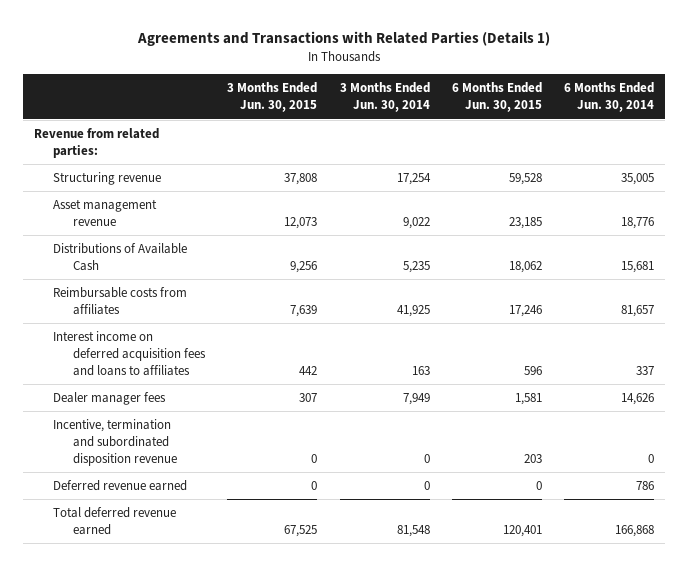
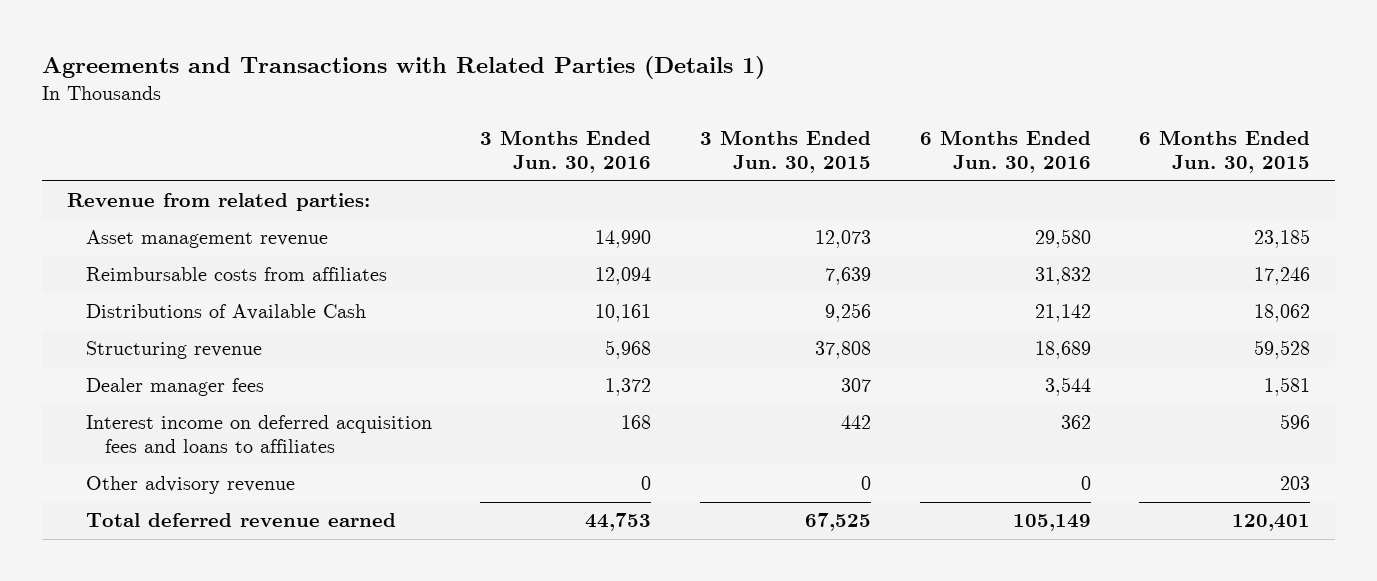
- | 3 Months Ended Jun. 30, 2015 | 3 Months Ended Jun. 30, 2014 | 6 Months Ended Jun. 30, 2015 | 6 Months Ended Jun. 30, 2014
+ | 3 Months Ended Jun. 30, 2016 | 3 Months Ended Jun. 30, 2015 | 6 Months Ended Jun. 30, 2016 | 6 Months Ended Jun. 30, 2015
moved down: Distributions of Available Cash | 10,161 | 9,256 | 21,142 | 18,062
moved down: Structuring revenue | 5,968 | 37,808 | 18,689 | 59,528
- Incentive, termination and subordinated disposition revenue | 0 | 0 | 203 | 0
- Deferred revenue earned | 0 | 0 | 0 | 786
moved down: Interest income on deferred acquisition fees and loans to affiliates | 168 | 442 | 362 | 596
+ Other advisory revenue | 0 | 0 | 0 | 203

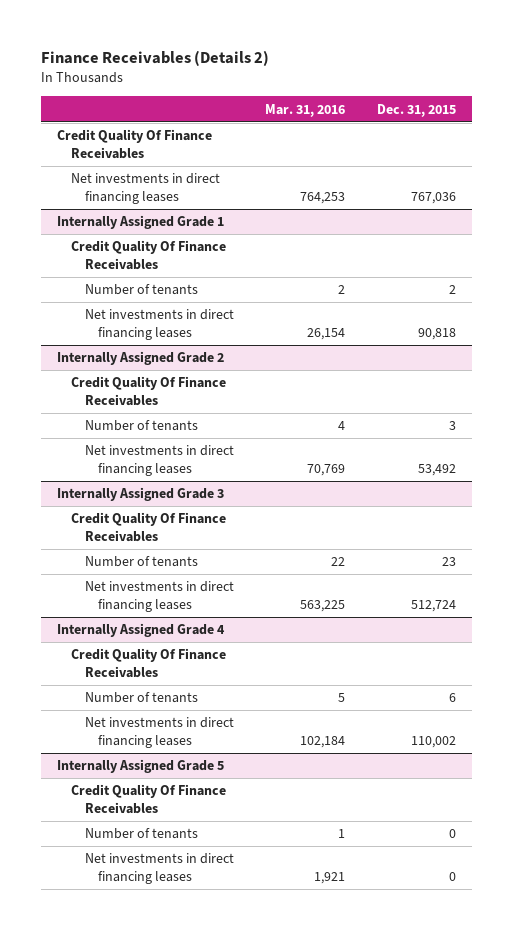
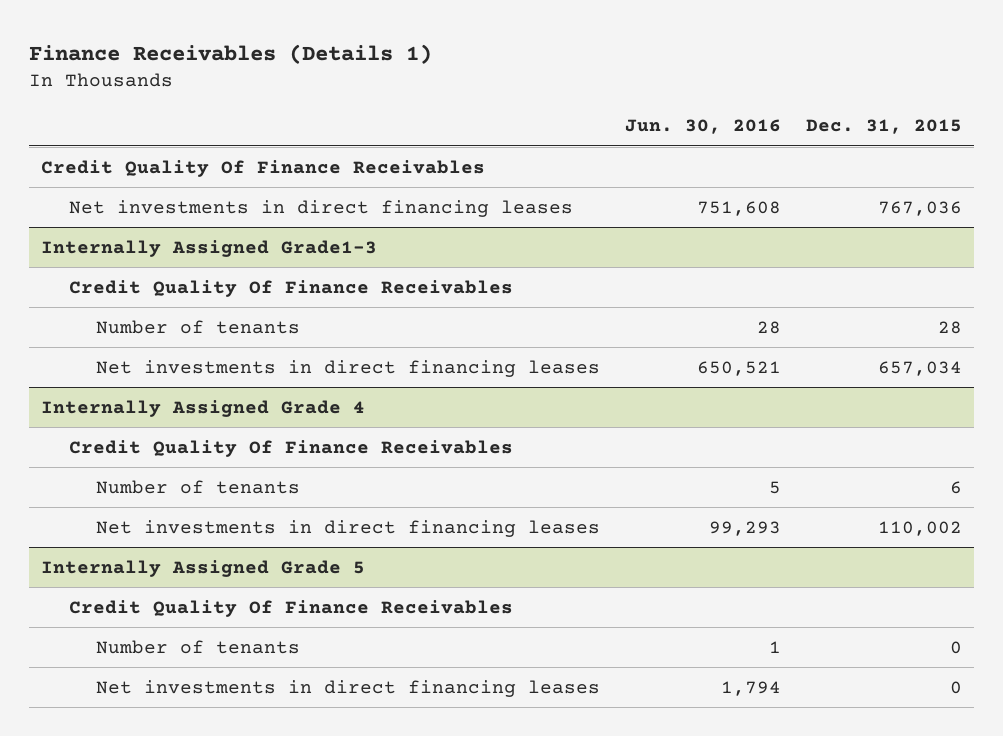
- Finance Receivables (Details 2)
+ Finance Receivables (Details 1)
- | Mar. 31, 2016 | Dec. 31, 2015
+ | Jun. 30, 2016 | Dec. 31, 2015
- Internally Assigned Grade 1
- Credit Quality Of Finance Receivables
- Number of tenants | 2 | 2
- Net investments in direct financing leases | 26,154 | 90,818
- Internally Assigned Grade 2
- Credit Quality Of Finance Receivables
- Number of tenants | 4 | 3
- Net investments in direct financing leases | 70,769 | 53,492
- Internally Assigned Grade 3
+ Internally Assigned Grade1-3
- Number of tenants | 22 | 23
- Net investments in direct financing leases | 563,225 | 512,724
+ Number of tenants | 28 | 28
+ Net investments in direct financing leases | 650,521 | 657,034

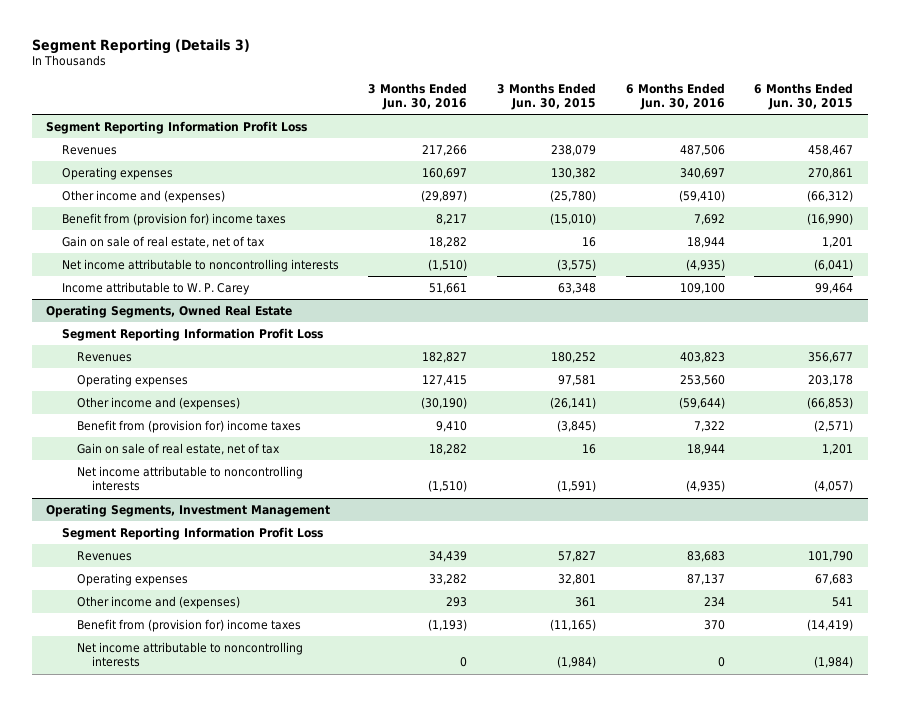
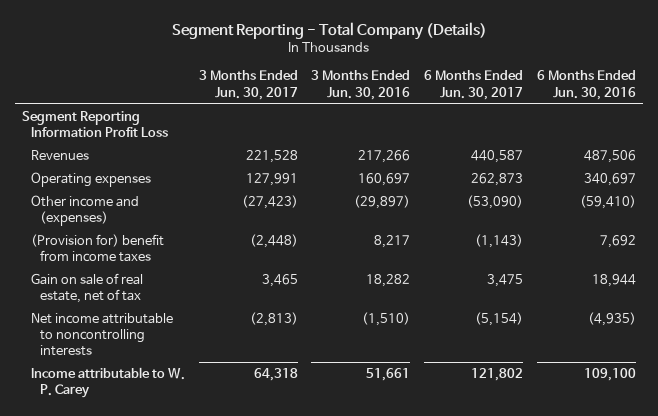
- Segment Reporting (Details 3)
+ Segment Reporting - Total Company (Details)
- | 3 Months Ended Jun. 30, 2016 | 3 Months Ended Jun. 30, 2015 | 6 Months Ended Jun. 30, 2016 | 6 Months Ended Jun. 30, 2015
+ | 3 Months Ended Jun. 30, 2017 | 3 Months Ended Jun. 30, 2016 | 6 Months Ended Jun. 30, 2017 | 6 Months Ended Jun. 30, 2016
- Benefit from (provision for) income taxes | 8,217 | (15,010) | 7,692 | (16,990)
+ (Provision for) benefit from income taxes | (2,448) | 8,217 | (1,143) | 7,692
- Operating Segments, Owned Real Estate
- Segment Reporting Information Profit Loss
- Revenues | 182,827 | 180,252 | 403,823 | 356,677
- Operating expenses | 127,415 | 97,581 | 253,560 | 203,178
- Other income and (expenses) | (30,190) | (26,141) | (59,644) | (66,853)
- Benefit from (provision for) income taxes | 9,410 | (3,845) | 7,322 | (2,571)
- Gain on sale of real estate, net of tax | 18,282 | 16 | 18,944 | 1,201
- Net income attributable to noncontrolling interests | (1,510) | (1,591) | (4,935) | (4,057)
- Operating Segments, Investment Management
- Segment Reporting Information Profit Loss
- Revenues | 34,439 | 57,827 | 83,683 | 101,790
- Operating expenses | 33,282 | 32,801 | 87,137 | 67,683
- Other income and (expenses) | 293 | 361 | 234 | 541
- Benefit from (provision for) income taxes | (1,193) | (11,165) | 370 | (14,419)
- Net income attributable to noncontrolling interests | 0 | (1,984) | 0 | (1,984)

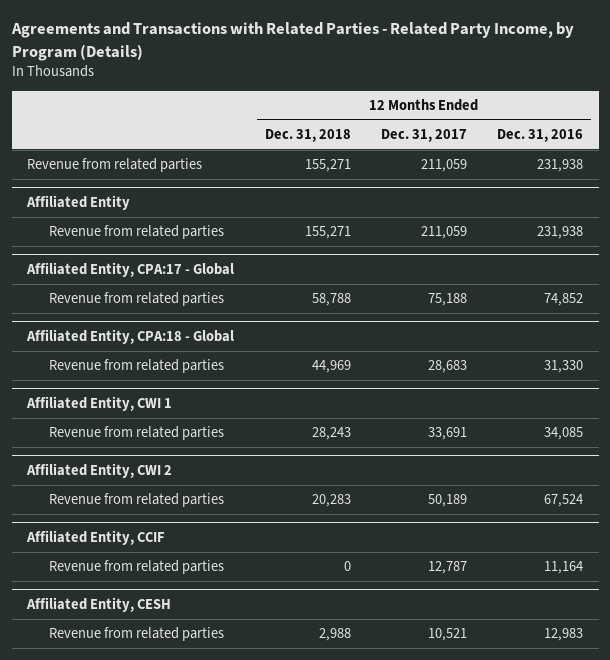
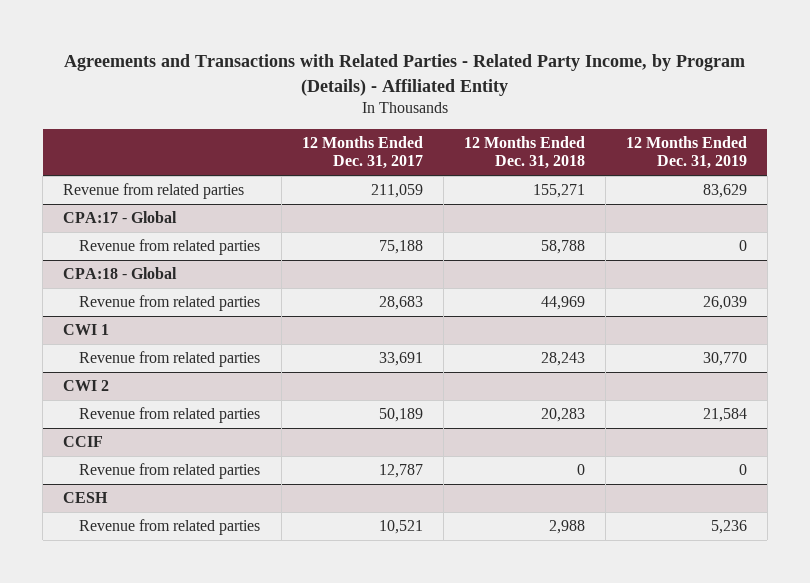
- Agreements and Transactions with Related Parties - Related Party Income, by Program (Details)
+ Agreements and Transactions with Related Parties - Related Party Income, by Program (Details) - Affiliated Entity
- | 12 Months Ended Dec. 31, 2018 | 12 Months Ended Dec. 31, 2017 | 12 Months Ended Dec. 31, 2016
+ | 12 Months Ended Dec. 31, 2017 | 12 Months Ended Dec. 31, 2018 | 12 Months Ended Dec. 31, 2019
- Affiliated Entity
- Revenue from related parties | 155,271 | 211,059 | 231,938
- Affiliated Entity, CPA:17 - Global
+ CPA:17 - Global
- Affiliated Entity, CPA:18 - Global
+ CPA:18 - Global
- Affiliated Entity, CWI 1
+ CWI 1
- Affiliated Entity, CWI 2
+ CWI 2
- Affiliated Entity, CCIF
+ CCIF
- Affiliated Entity, CESH
+ CESH

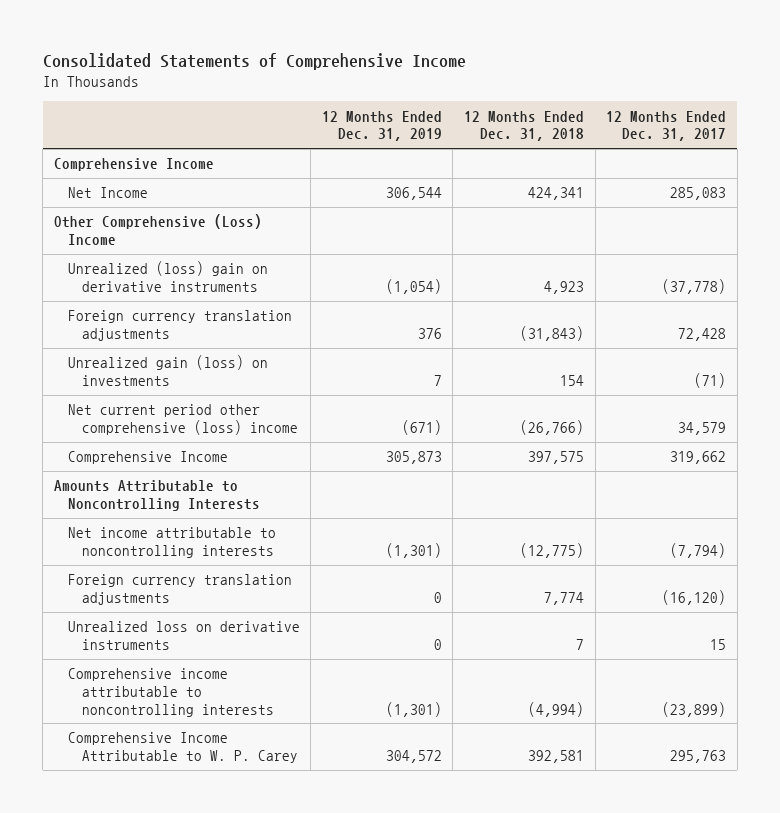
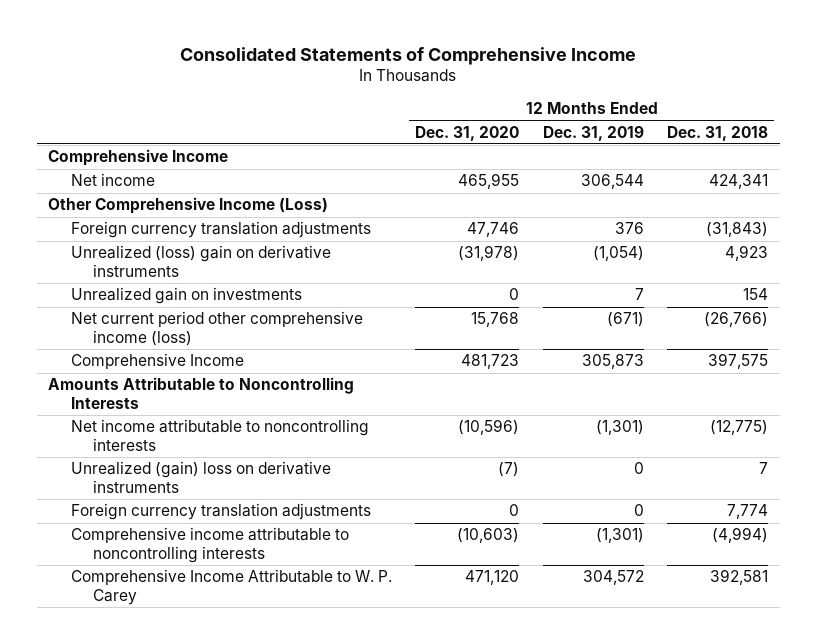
- | 12 Months Ended Dec. 31, 2019 | 12 Months Ended Dec. 31, 2018 | 12 Months Ended Dec. 31, 2017
+ | 12 Months Ended Dec. 31, 2020 | 12 Months Ended Dec. 31, 2019 | 12 Months Ended Dec. 31, 2018
- Net Income | 306,544 | 424,341 | 285,083
- Other Comprehensive (Loss) Income
+ Net income | 465,955 | 306,544 | 424,341
+ Other Comprehensive Income (Loss)
- Unrealized gain (loss) on investments | 7 | 154 | (71)
- Net current period other comprehensive (loss) income | (671) | (26,766) | 34,579
moved down: Unrealized (loss) gain on derivative instruments | (31,978) | (1,054) | 4,923
+ Unrealized gain on investments | 0 | 7 | 154
+ Net current period other comprehensive income (loss) | 15,768 | (671) | (26,766)
+ Unrealized (gain) loss on derivative instruments | (7) | 0 | 7
- Unrealized loss on derivative instruments | 0 | 7 | 15

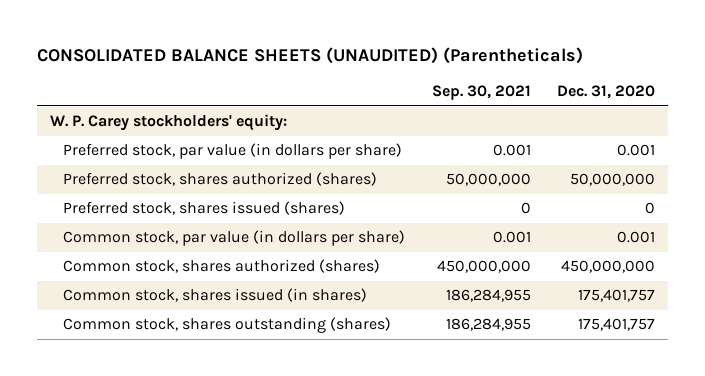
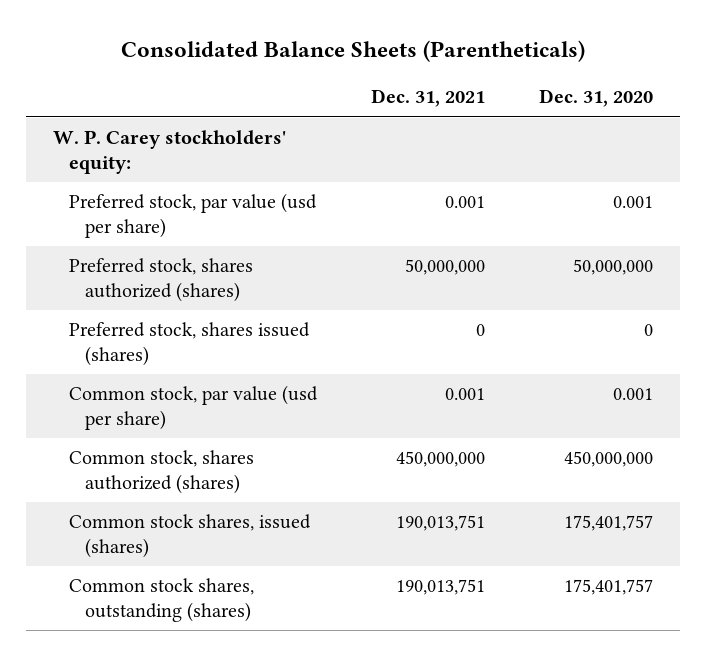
- CONSOLIDATED BALANCE SHEETS (UNAUDITED) (Parentheticals)
+ Consolidated Balance Sheets (Parentheticals)
- | Sep. 30, 2021 | Dec. 31, 2020
+ | Dec. 31, 2021 | Dec. 31, 2020
- Preferred stock, par value (in dollars per share) | 0.001 | 0.001
+ Preferred stock, par value (usd per share) | 0.001 | 0.001
- Common stock, par value (in dollars per share) | 0.001 | 0.001
+ Common stock, par value (usd per share) | 0.001 | 0.001
- Common stock, shares issued (in shares) | 186,284,955 | 175,401,757
- Common stock, shares outstanding (shares) | 186,284,955 | 175,401,757
+ Common stock shares, issued (shares) | 190,013,751 | 175,401,757
+ Common stock shares, outstanding (shares) | 190,013,751 | 175,401,757

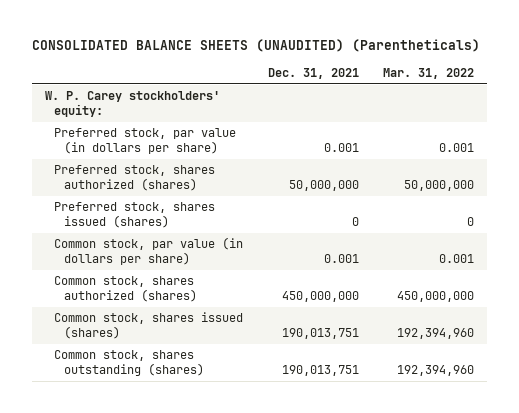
- Consolidated Balance Sheets (Parentheticals)
+ CONSOLIDATED BALANCE SHEETS (UNAUDITED) (Parentheticals)
- | Dec. 31, 2021 | Dec. 31, 2020
+ | Dec. 31, 2021 | Mar. 31, 2022
- Preferred stock, par value (usd per share) | 0.001 | 0.001
+ Preferred stock, par value (in dollars per share) | 0.001 | 0.001
- Common stock, par value (usd per share) | 0.001 | 0.001
+ Common stock, par value (in dollars per share) | 0.001 | 0.001
- Common stock shares, issued (shares) | 190,013,751 | 175,401,757
- Common stock shares, outstanding (shares) | 190,013,751 | 175,401,757
+ Common stock, shares issued (shares) | 190,013,751 | 192,394,960
+ Common stock, shares outstanding (shares) | 190,013,751 | 192,394,960

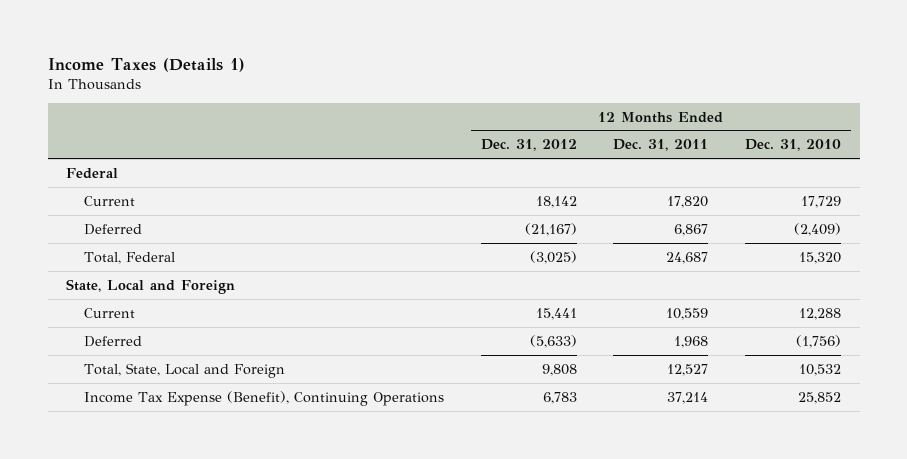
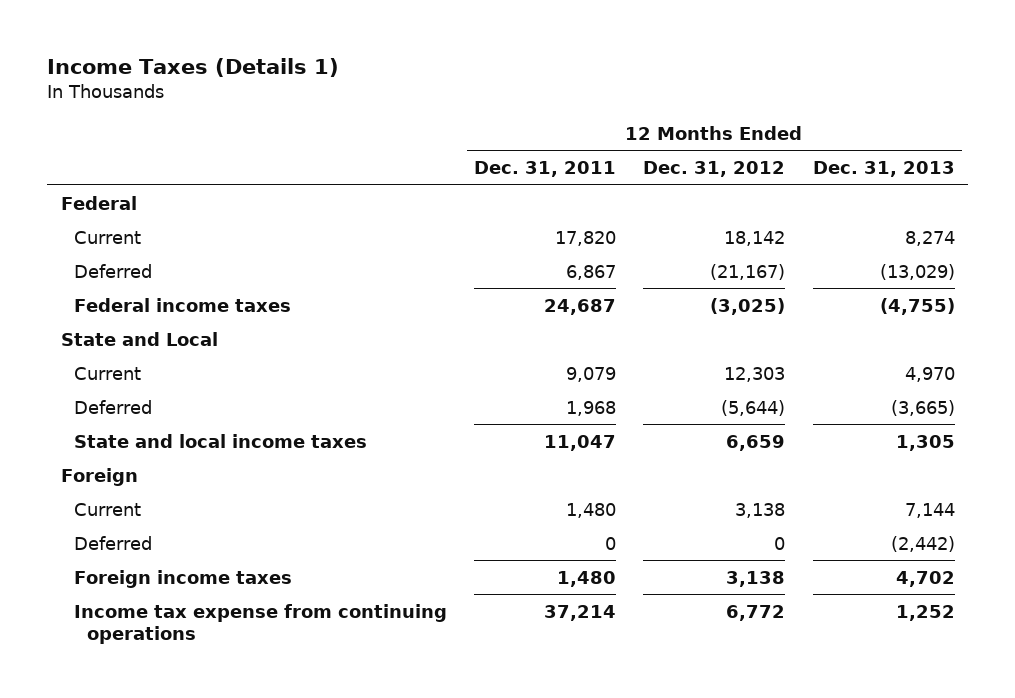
- | 12 Months Ended Dec. 31, 2012 | 12 Months Ended Dec. 31, 2011 | 12 Months Ended Dec. 31, 2010
+ | 12 Months Ended Dec. 31, 2011 | 12 Months Ended Dec. 31, 2012 | 12 Months Ended Dec. 31, 2013
- Total, Federal | (3,025) | 24,687 | 15,320
- State, Local and Foreign
- Current | 15,441 | 10,559 | 12,288
- Deferred | (5,633) | 1,968 | (1,756)
- Total, State, Local and Foreign | 9,808 | 12,527 | 10,532
- Income Tax Expense (Benefit), Continuing Operations | 6,783 | 37,214 | 25,852
+ Federal income taxes | 24,687 | (3,025) | (4,755)
+ State and Local
+ Current | 9,079 | 12,303 | 4,970
+ Deferred | 1,968 | (5,644) | (3,665)
+ State and local income taxes | 11,047 | 6,659 | 1,305
+ Foreign
+ Current | 1,480 | 3,138 | 7,144
+ Deferred | 0 | 0 | (2,442)
+ Foreign income taxes | 1,480 | 3,138 | 4,702
+ Income tax expense from continuing operations | 37,214 | 6,772 | 1,252

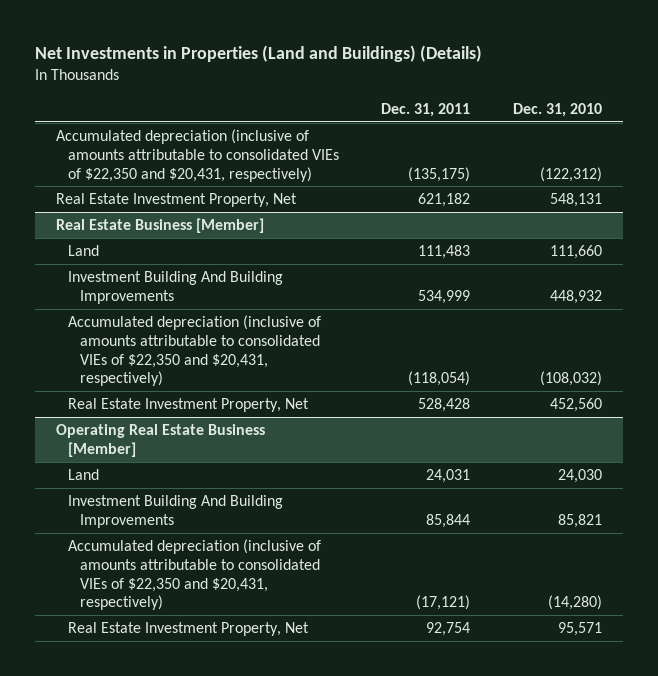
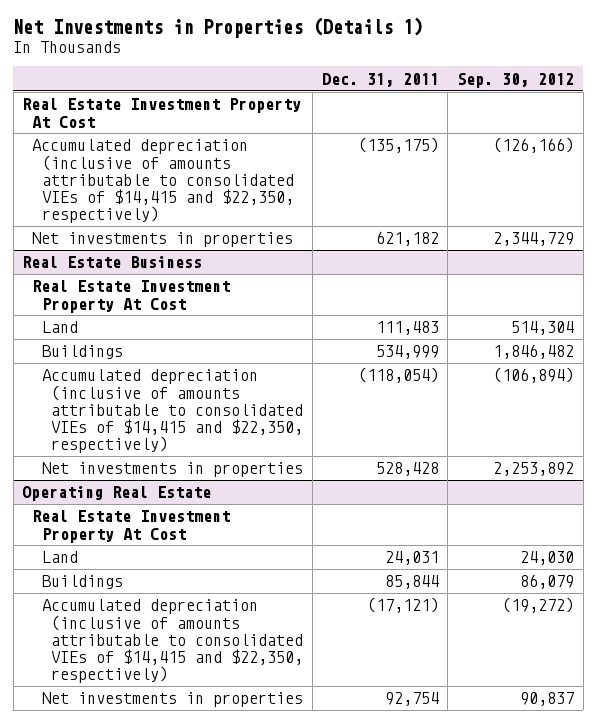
- Net Investments in Properties (Land and Buildings) (Details)
+ Net Investments in Properties (Details 1)
- | Dec. 31, 2011 | Dec. 31, 2010
+ | Dec. 31, 2011 | Sep. 30, 2012
- Accumulated depreciation (inclusive of amounts attributable to consolidated VIEs of $22,350 and $20,431, respectively) | (135,175) | (122,312)
- Real Estate Investment Property, Net | 621,182 | 548,131
- Real Estate Business [Member]
+ Real Estate Investment Property At Cost
+ Accumulated depreciation (inclusive of amounts attributable to consolidated VIEs of $14,415 and $22,350, respectively) | (135,175) | (126,166)
+ Net investments in properties | 621,182 | 2,344,729
+ Real Estate Business
+ Real Estate Investment Property At Cost
- Investment Building And Building Improvements | 534,999 | 448,932
- Accumulated depreciation (inclusive of amounts attributable to consolidated VIEs of $22,350 and $20,431, respectively) | (118,054) | (108,032)
- Real Estate Investment Property, Net | 528,428 | 452,560
- Operating Real Estate Business [Member]
+ Buildings | 534,999 | 1,846,482
+ Accumulated depreciation (inclusive of amounts attributable to consolidated VIEs of $14,415 and $22,350, respectively) | (118,054) | (106,894)
+ Net investments in properties | 528,428 | 2,253,892
+ Operating Real Estate
+ Real Estate Investment Property At Cost
- Investment Building And Building Improvements | 85,844 | 85,821
- Accumulated depreciation (inclusive of amounts attributable to consolidated VIEs of $22,350 and $20,431, respectively) | (17,121) | (14,280)
- Real Estate Investment Property, Net | 92,754 | 95,571
+ Buildings | 85,844 | 86,079
+ Accumulated depreciation (inclusive of amounts attributable to consolidated VIEs of $14,415 and $22,350, respectively) | (17,121) | (19,272)
+ Net investments in properties | 92,754 | 90,837

